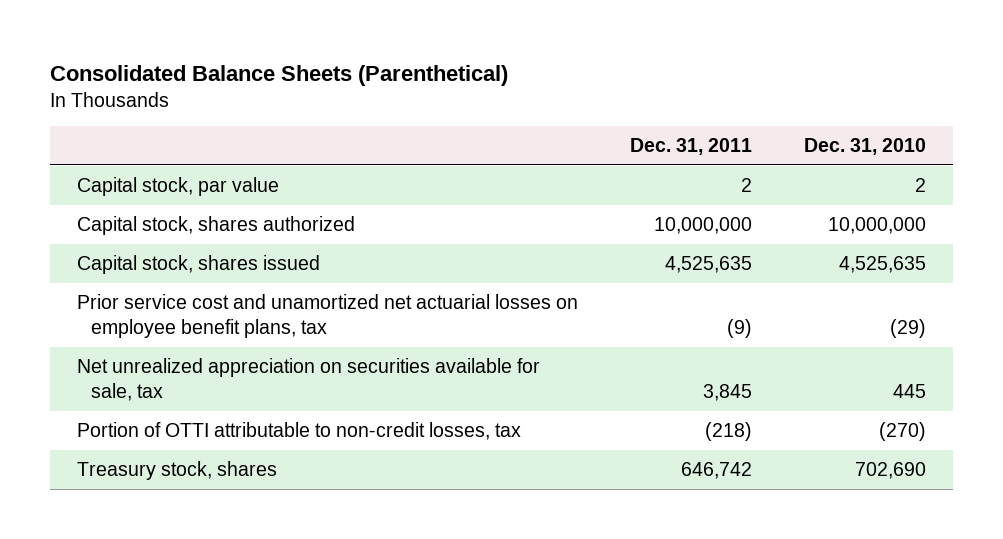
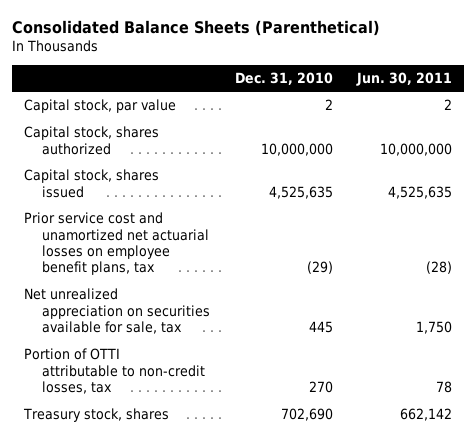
- | Dec. 31, 2011 | Dec. 31, 2010
+ | Dec. 31, 2010 | Jun. 30, 2011
- Portion of OTTI attributable to non-credit losses, tax | (218) | (270)
+ Portion of OTTI attributable to non-credit losses, tax | 270 | 78

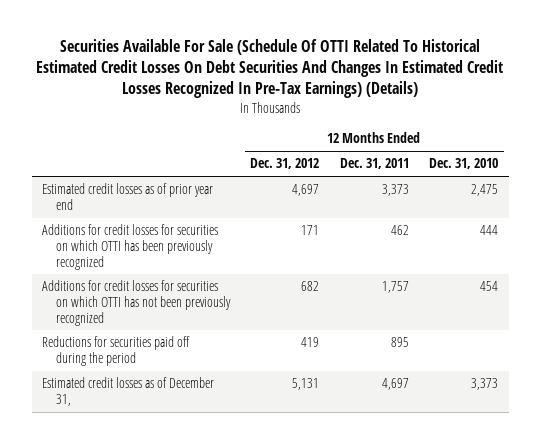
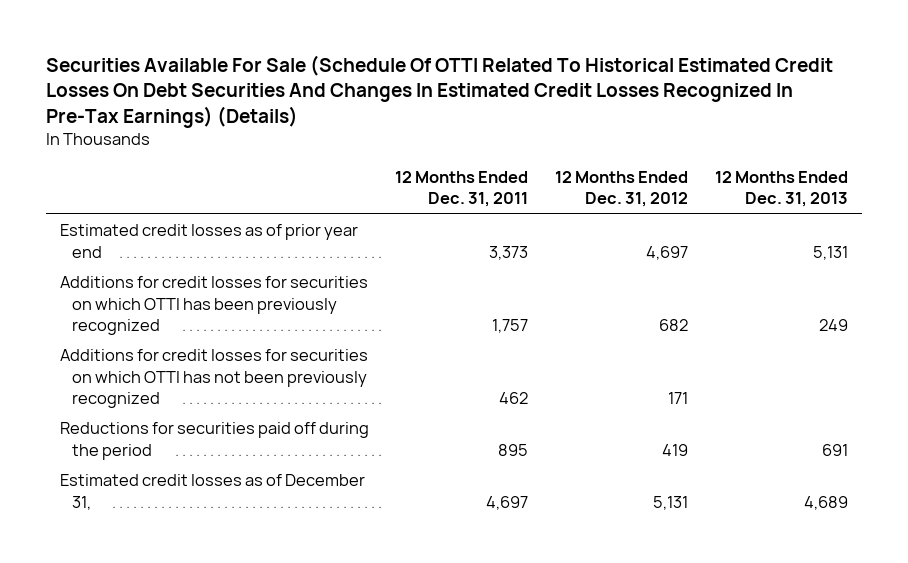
- | 12 Months Ended Dec. 31, 2012 | 12 Months Ended Dec. 31, 2011 | 12 Months Ended Dec. 31, 2010
+ | 12 Months Ended Dec. 31, 2011 | 12 Months Ended Dec. 31, 2012 | 12 Months Ended Dec. 31, 2013
- Additions for credit losses for securities on which OTTI has been previously recognized | 171 | 462 | 444
- Additions for credit losses for securities on which OTTI has not been previously recognized | 682 | 1,757 | 454
+ Additions for credit losses for securities on which OTTI has been previously recognized | 1,757 | 682 | 249
+ Additions for credit losses for securities on which OTTI has not been previously recognized | 462 | 171 |

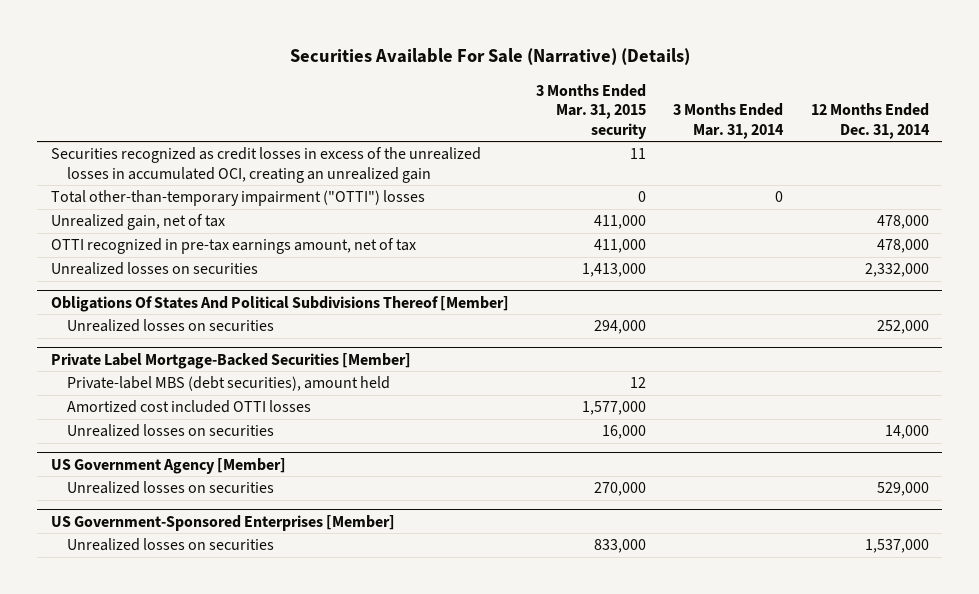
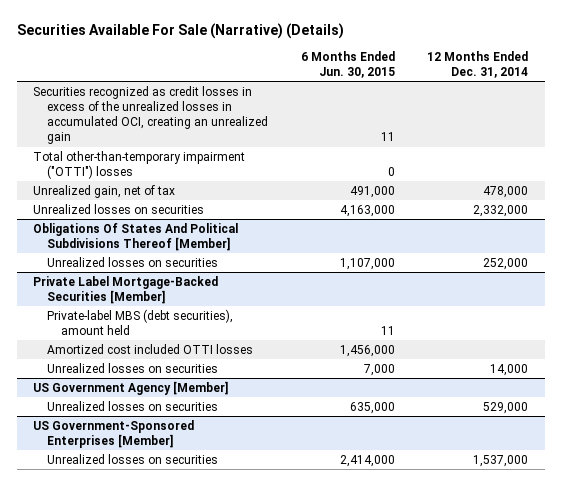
- | 3 Months Ended Mar. 31, 2015 security | 3 Months Ended Mar. 31, 2014 | 12 Months Ended Dec. 31, 2014
+ | 6 Months Ended Jun. 30, 2015 | 12 Months Ended Dec. 31, 2014
- OTTI recognized in pre-tax earnings amount, net of tax | 411,000 | | 478,000

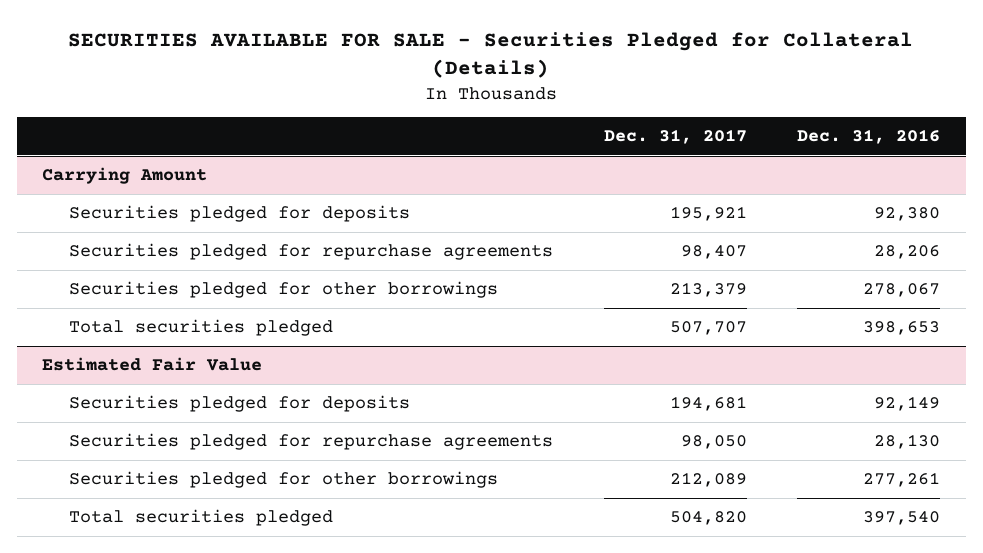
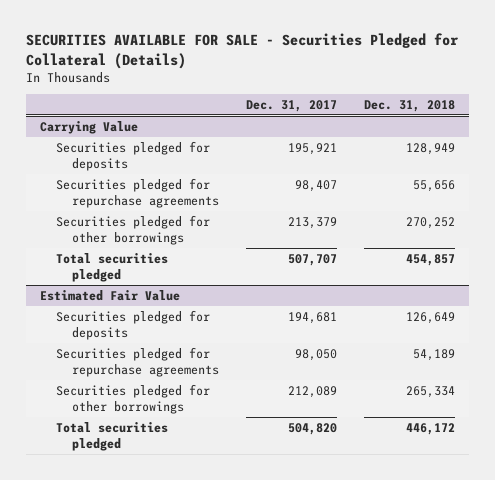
- | Dec. 31, 2017 | Dec. 31, 2016
+ | Dec. 31, 2017 | Dec. 31, 2018
- Carrying Amount
+ Carrying Value

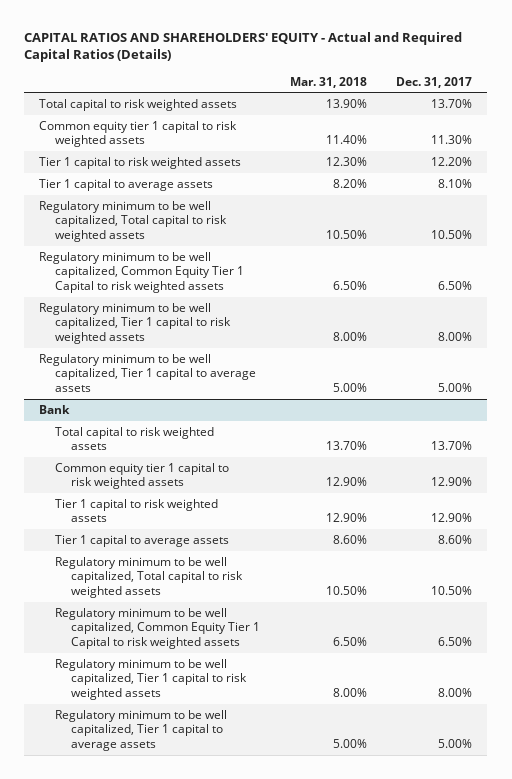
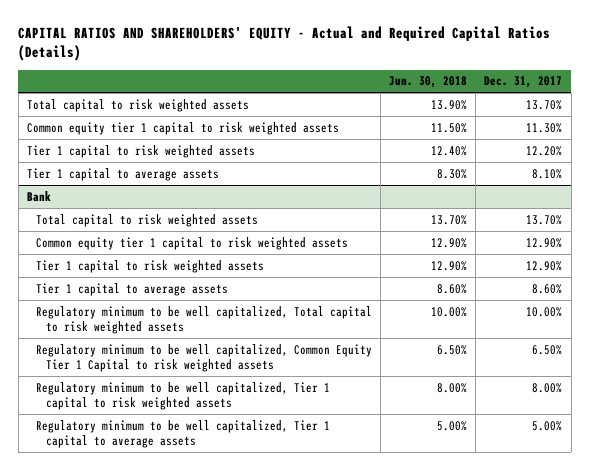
- | Mar. 31, 2018 | Dec. 31, 2017
+ | Jun. 30, 2018 | Dec. 31, 2017
- Regulatory minimum to be well capitalized, Total capital to risk weighted assets | 10.50% | 10.50%
- Regulatory minimum to be well capitalized, Common Equity Tier 1 Capital to risk weighted assets | 6.50% | 6.50%
- Regulatory minimum to be well capitalized, Tier 1 capital to risk weighted assets | 8.00% | 8.00%
- Regulatory minimum to be well capitalized, Tier 1 capital to average assets | 5.00% | 5.00%
@ Bank
- Regulatory minimum to be well capitalized, Total capital to risk weighted assets | 10.50% | 10.50%
+ Regulatory minimum to be well capitalized, Total capital to risk weighted assets | 10.00% | 10.00%

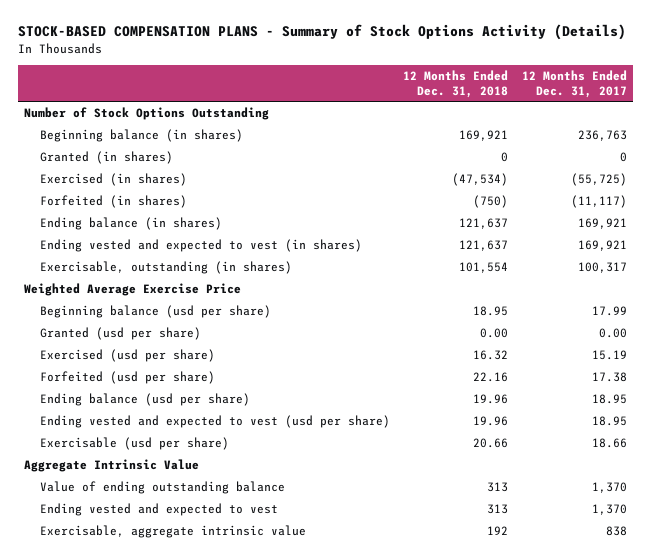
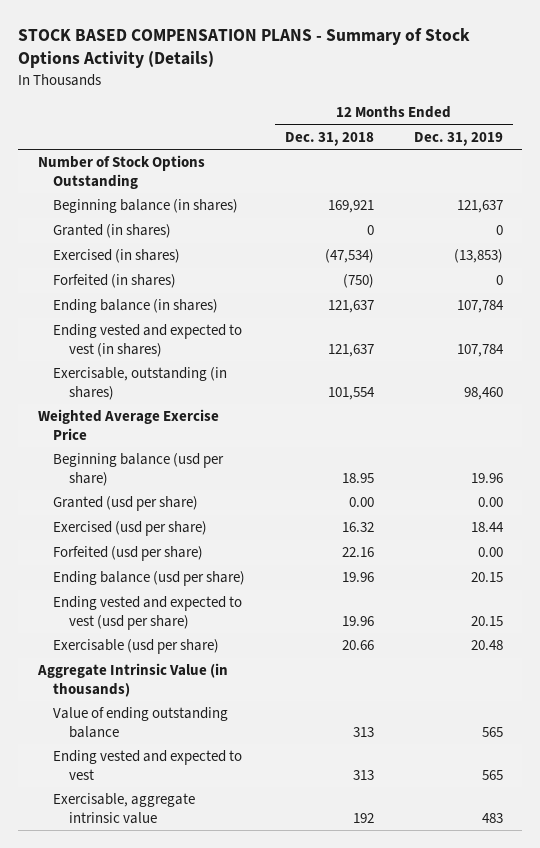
- STOCK-BASED COMPENSATION PLANS - Summary of Stock Options Activity (Details)
+ STOCK BASED COMPENSATION PLANS - Summary of Stock Options Activity (Details)
- | 12 Months Ended Dec. 31, 2018 | 12 Months Ended Dec. 31, 2017
+ | 12 Months Ended Dec. 31, 2018 | 12 Months Ended Dec. 31, 2019
- Aggregate Intrinsic Value
+ Aggregate Intrinsic Value (in thousands)

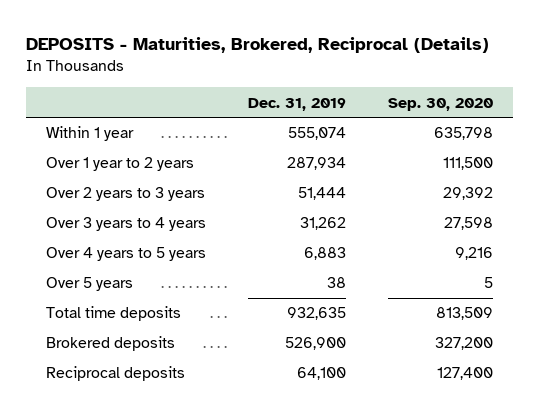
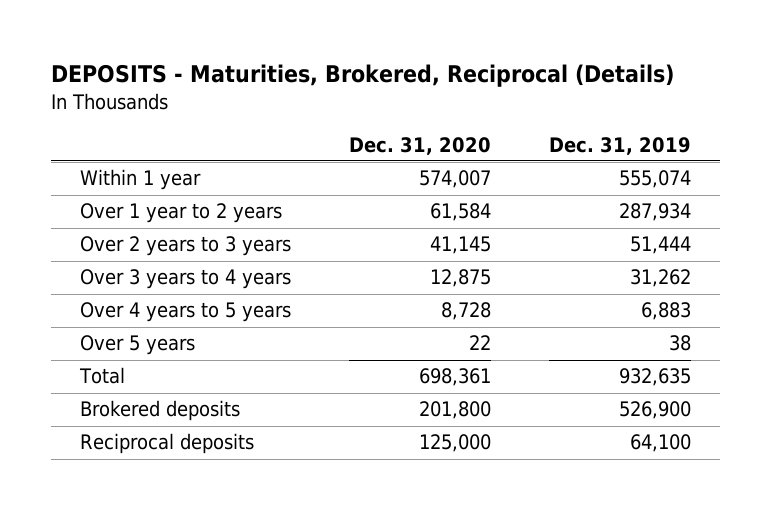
- | Dec. 31, 2019 | Sep. 30, 2020
+ | Dec. 31, 2020 | Dec. 31, 2019
- Total time deposits | 932,635 | 813,509
+ Total | 698,361 | 932,635

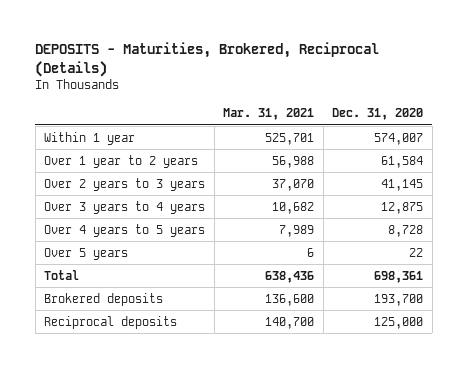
- | Dec. 31, 2020 | Dec. 31, 2019
+ | Mar. 31, 2021 | Dec. 31, 2020
- Brokered deposits | 201,800 | 526,900
+ Brokered deposits | 136,600 | 193,700

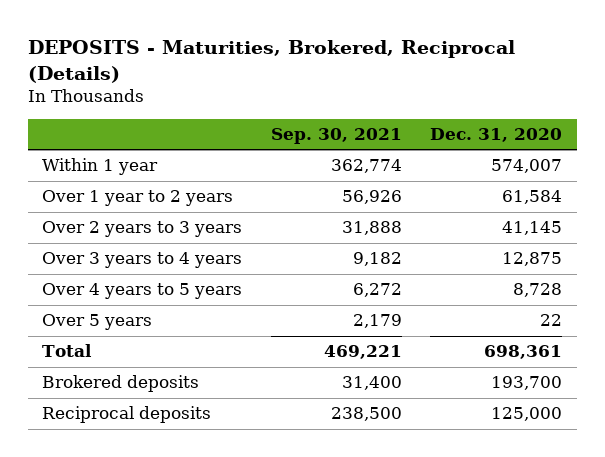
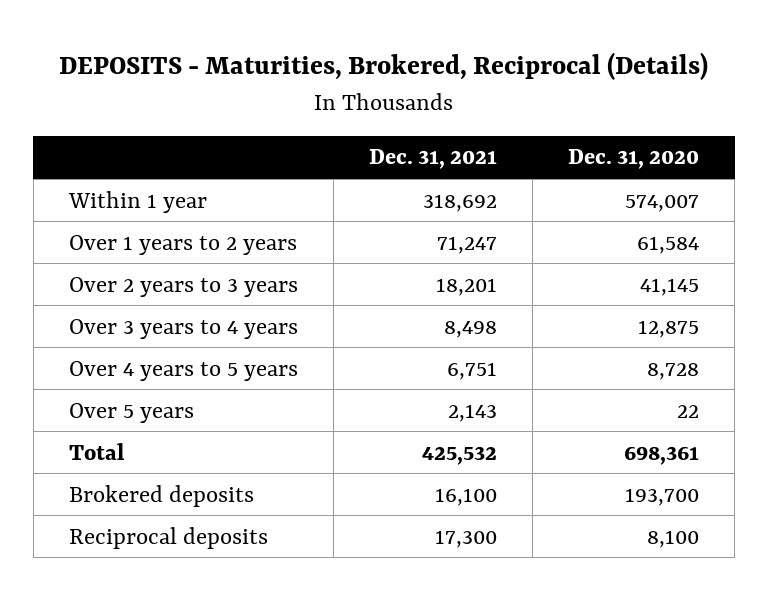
- | Sep. 30, 2021 | Dec. 31, 2020
+ | Dec. 31, 2021 | Dec. 31, 2020
- Over 1 year to 2 years | 56,926 | 61,584
+ Over 1 years to 2 years | 71,247 | 61,584
- Reciprocal deposits | 238,500 | 125,000
+ Reciprocal deposits | 17,300 | 8,100

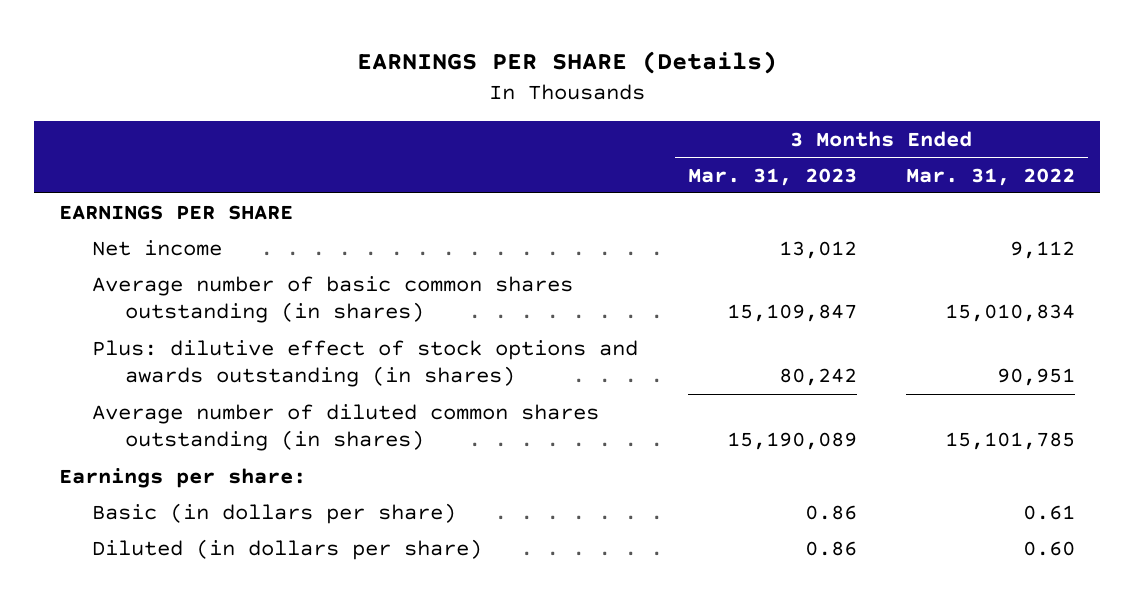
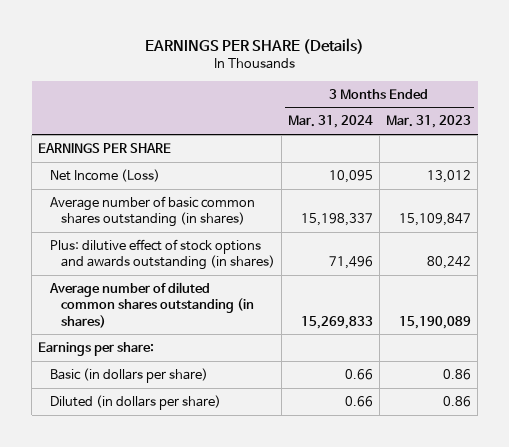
- | 3 Months Ended Mar. 31, 2023 | 3 Months Ended Mar. 31, 2022
+ | 3 Months Ended Mar. 31, 2024 | 3 Months Ended Mar. 31, 2023
- Net income | 13,012 | 9,112
+ Net Income (Loss) | 10,095 | 13,012

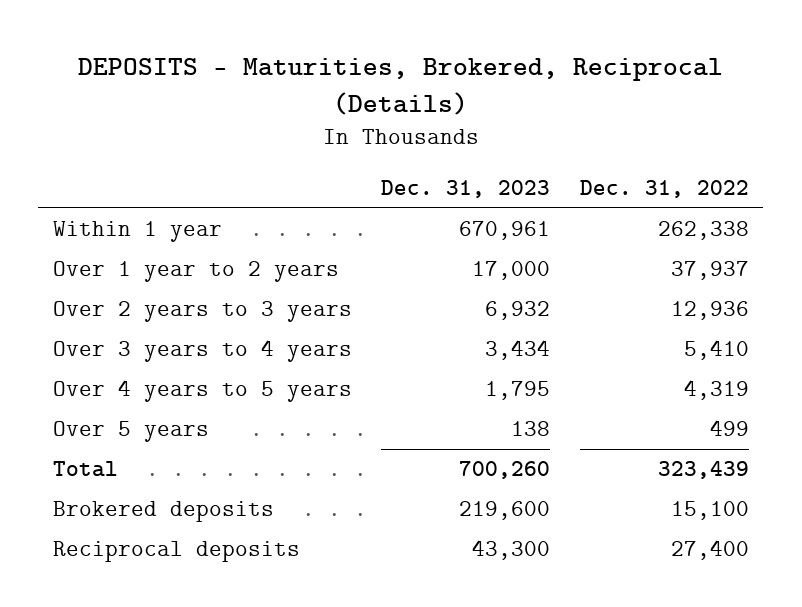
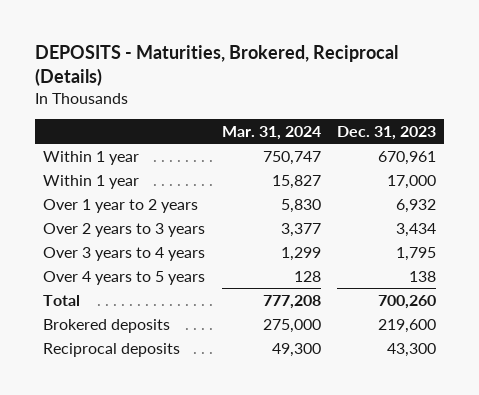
- | Dec. 31, 2023 | Dec. 31, 2022
+ | Mar. 31, 2024 | Dec. 31, 2023
- Over 1 year to 2 years | 17,000 | 37,937
- Over 2 years to 3 years | 6,932 | 12,936
- Over 3 years to 4 years | 3,434 | 5,410
- Over 4 years to 5 years | 1,795 | 4,319
- Over 5 years | 138 | 499
+ Within 1 year | 15,827 | 17,000
+ Over 1 year to 2 years | 5,830 | 6,932
+ Over 2 years to 3 years | 3,377 | 3,434
+ Over 3 years to 4 years | 1,299 | 1,795
+ Over 4 years to 5 years | 128 | 138

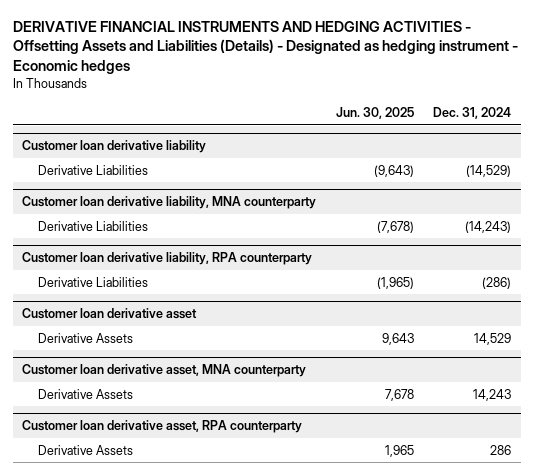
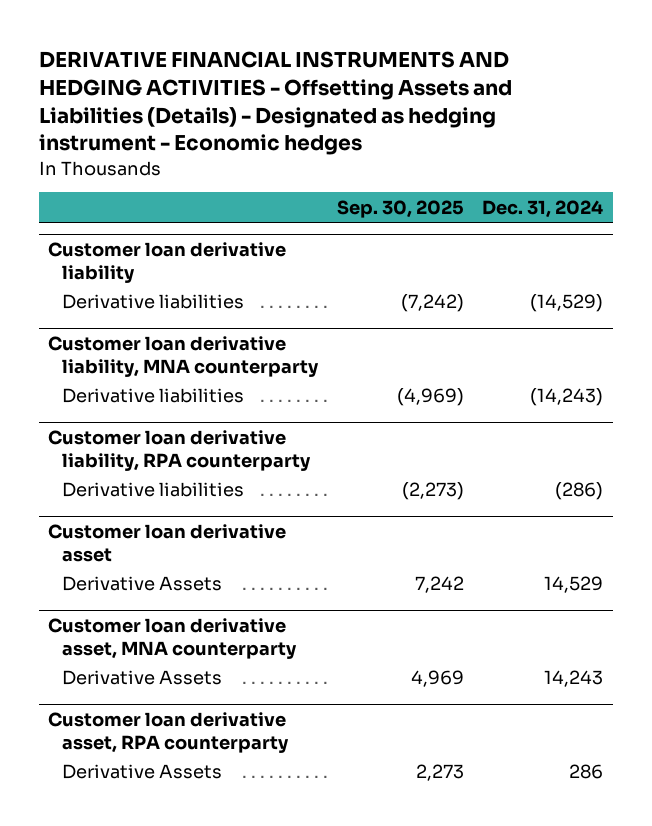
- | Jun. 30, 2025 | Dec. 31, 2024
+ | Sep. 30, 2025 | Dec. 31, 2024
@ Customer loan derivative liability
- Derivative Liabilities | (9,643) | (14,529)
+ Derivative liabilities | (7,242) | (14,529)
@ Customer loan derivative liability, MNA counterparty
- Derivative Liabilities | (7,678) | (14,243)
+ Derivative liabilities | (4,969) | (14,243)
@ Customer loan derivative liability, RPA counterparty
- Derivative Liabilities | (1,965) | (286)
+ Derivative liabilities | (2,273) | (286)

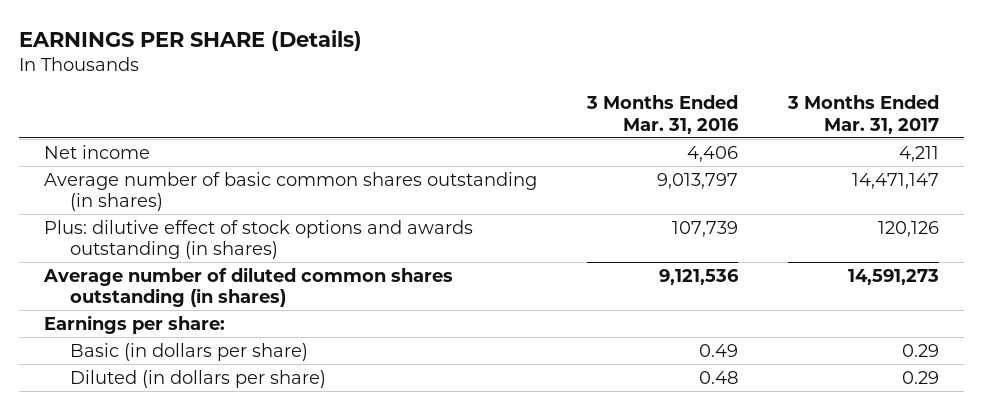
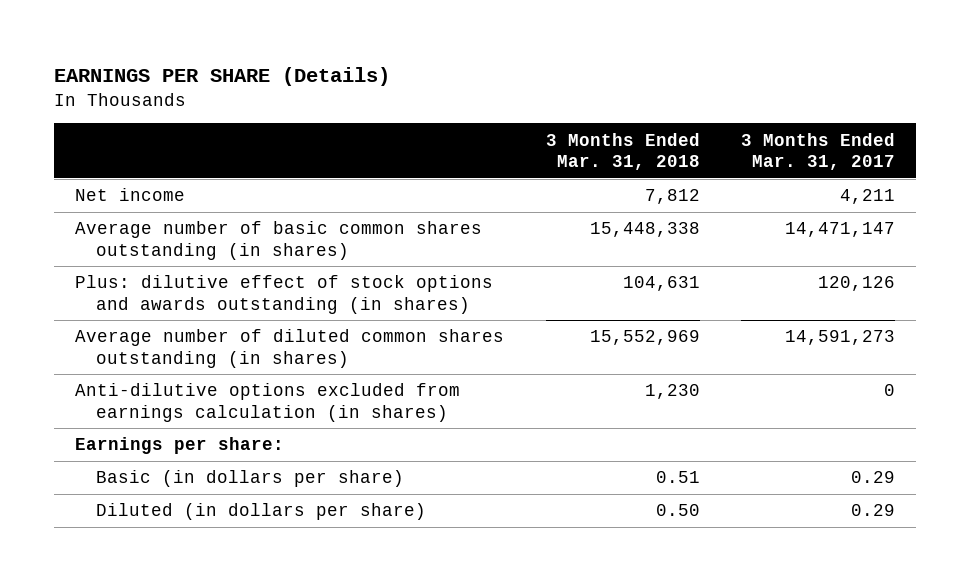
- | 3 Months Ended Mar. 31, 2016 | 3 Months Ended Mar. 31, 2017
+ | 3 Months Ended Mar. 31, 2018 | 3 Months Ended Mar. 31, 2017
+ Anti-dilutive options excluded from earnings calculation (in shares) | 1,230 | 0

